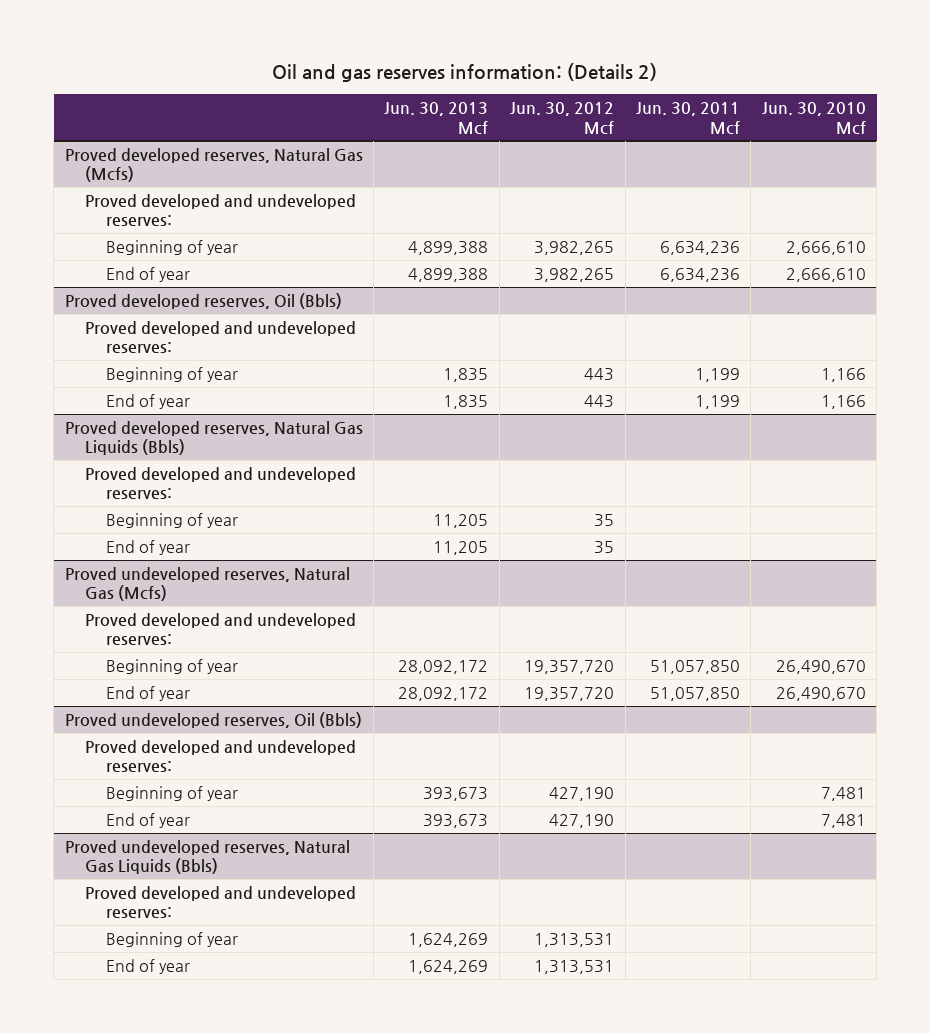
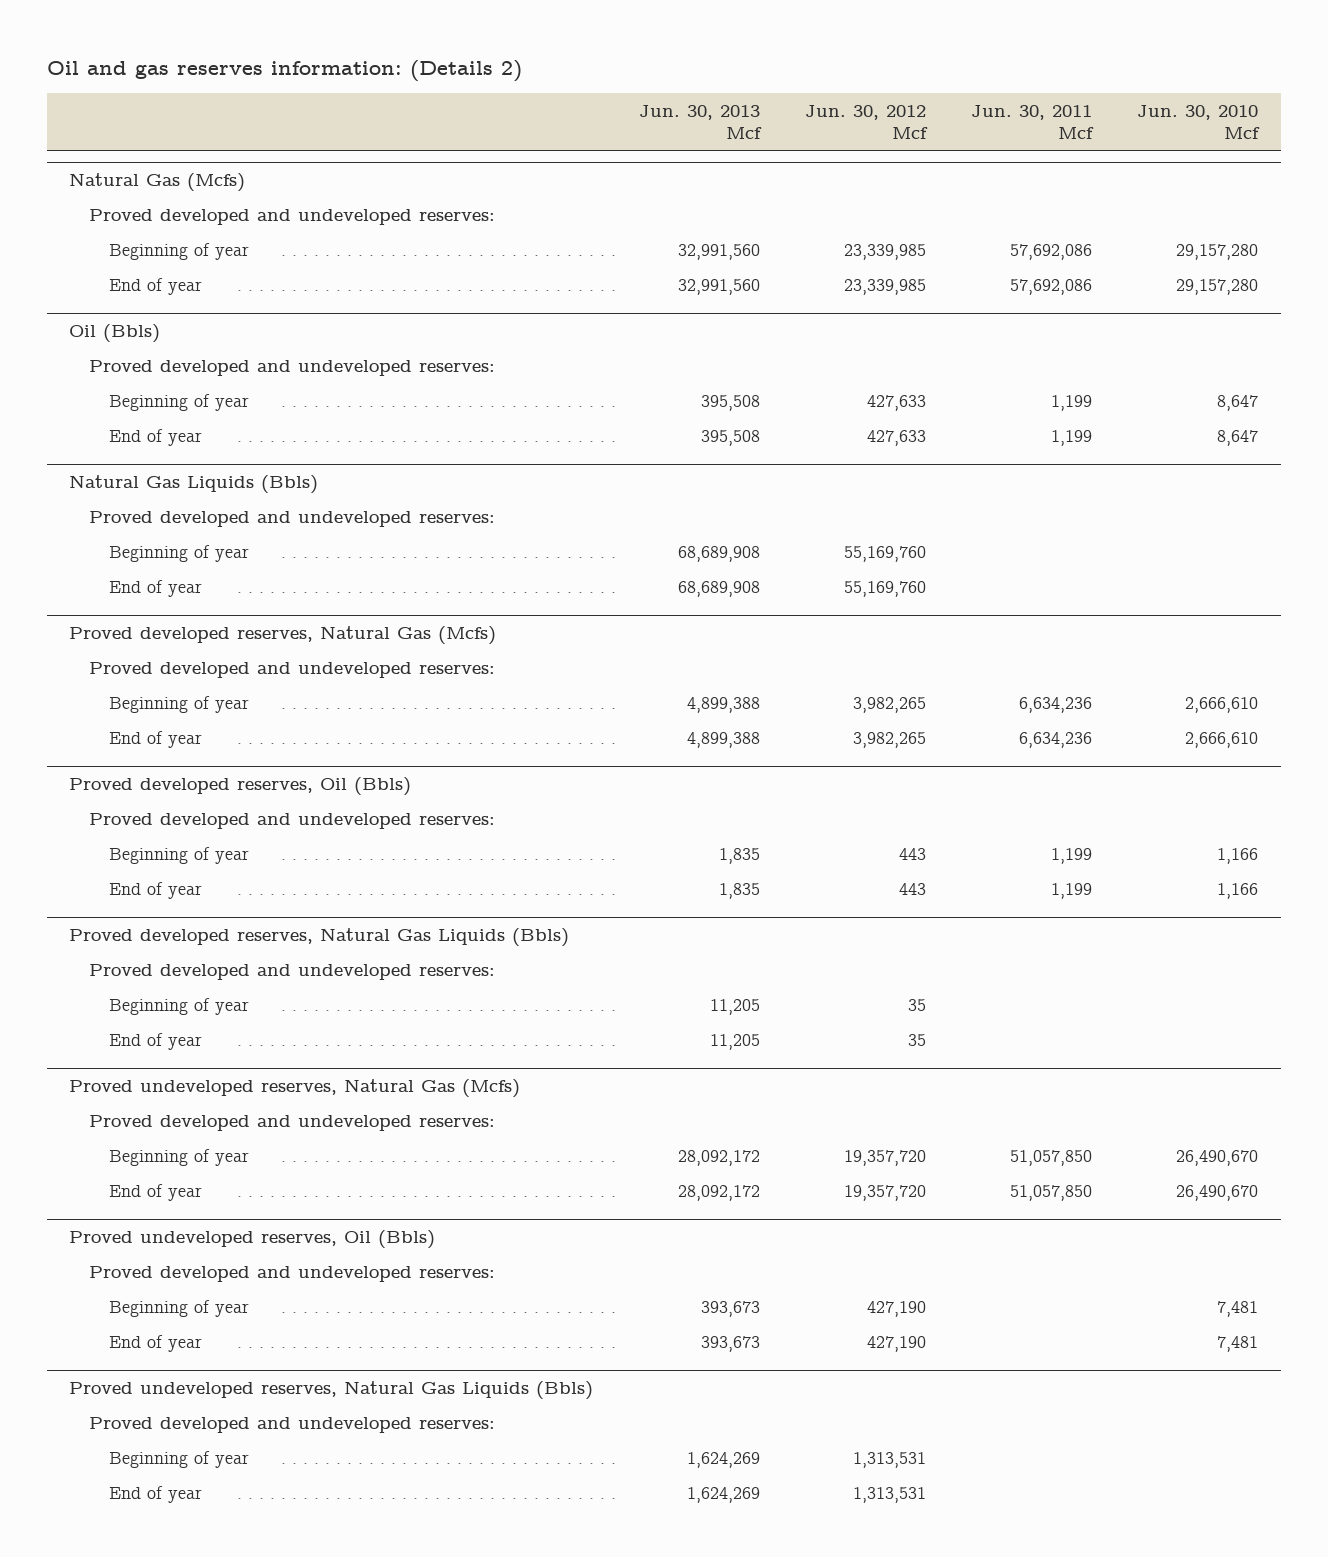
+ Natural Gas (Mcfs)
+ Proved developed and undeveloped reserves:
+ Beginning of year | 32,991,560 | 23,339,985 | 57,692,086 | 29,157,280
+ End of year | 32,991,560 | 23,339,985 | 57,692,086 | 29,157,280
+ Oil (Bbls)
+ Proved developed and undeveloped reserves:
+ Beginning of year | 395,508 | 427,633 | 1,199 | 8,647
+ End of year | 395,508 | 427,633 | 1,199 | 8,647
+ Natural Gas Liquids (Bbls)
+ Proved developed and undeveloped reserves:
+ Beginning of year | 68,689,908 | 55,169,760 | |
+ End of year | 68,689,908 | 55,169,760 | |

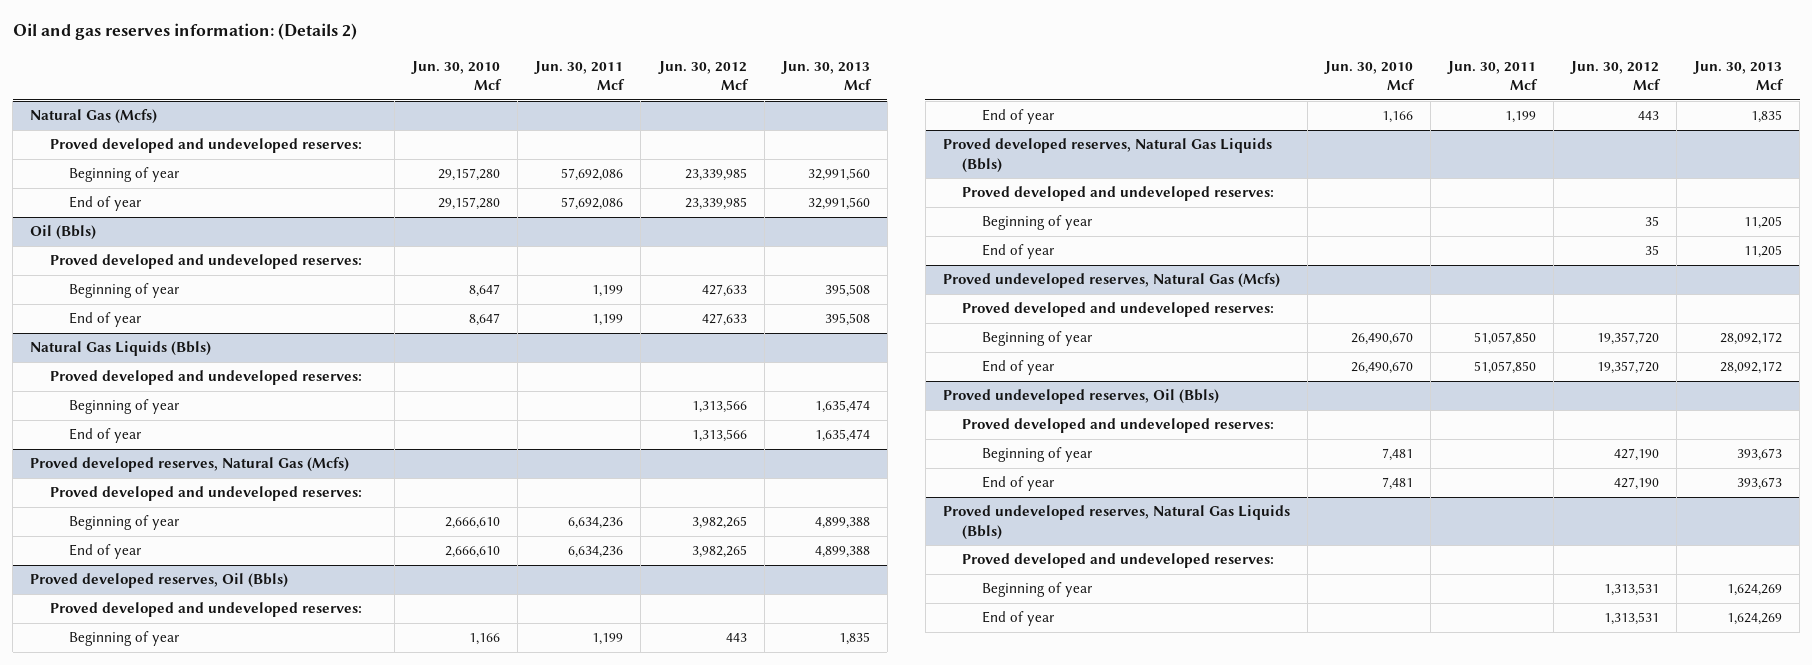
- | Jun. 30, 2013 Mcf | Jun. 30, 2012 Mcf | Jun. 30, 2011 Mcf | Jun. 30, 2010 Mcf
+ | Jun. 30, 2010 Mcf | Jun. 30, 2011 Mcf | Jun. 30, 2012 Mcf | Jun. 30, 2013 Mcf
@ Natural Gas Liquids (Bbls)
- Beginning of year | 68,689,908 | 55,169,760 | |
- End of year | 68,689,908 | 55,169,760 | |
+ Beginning of year | | | 1,313,566 | 1,635,474
+ End of year | | | 1,313,566 | 1,635,474

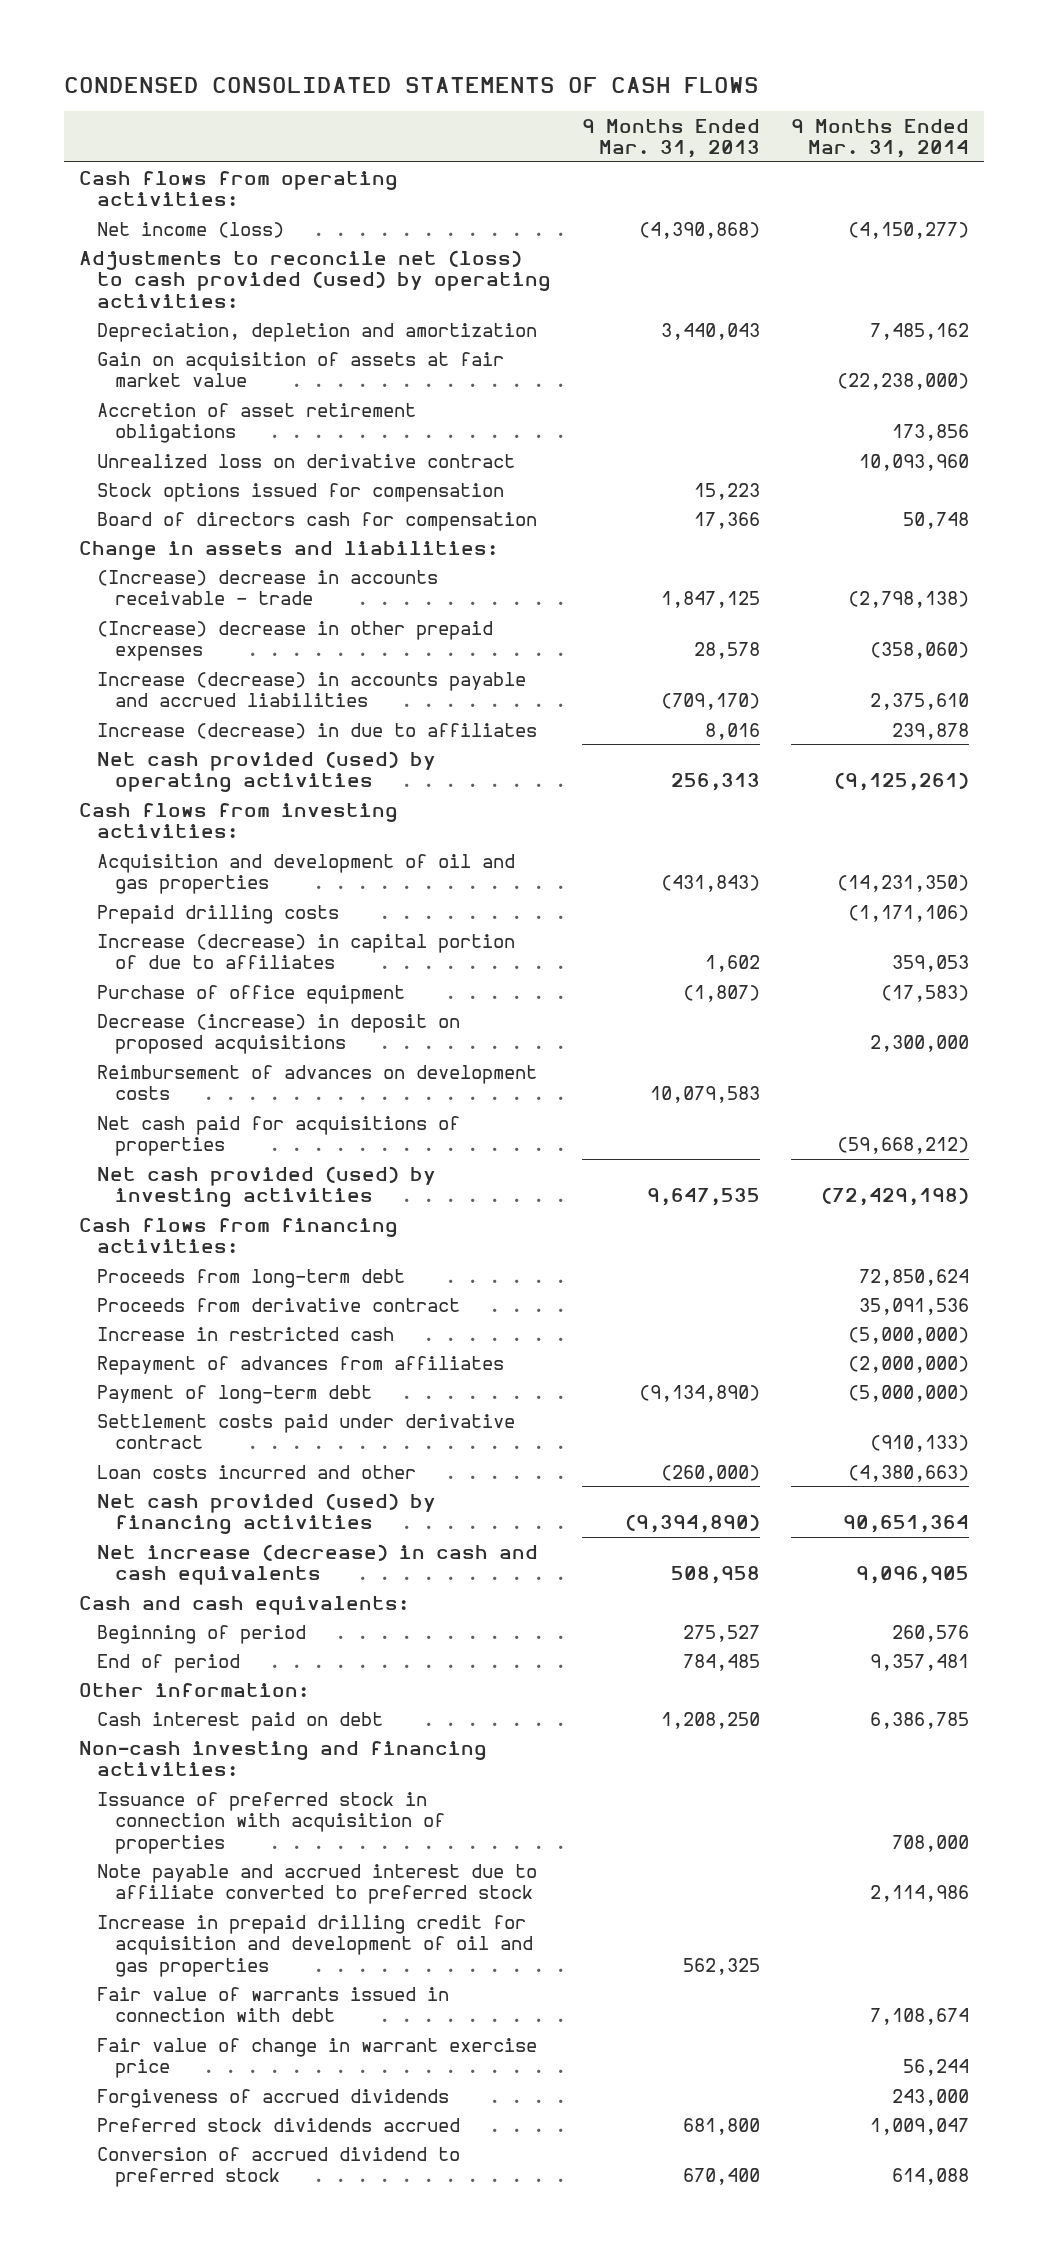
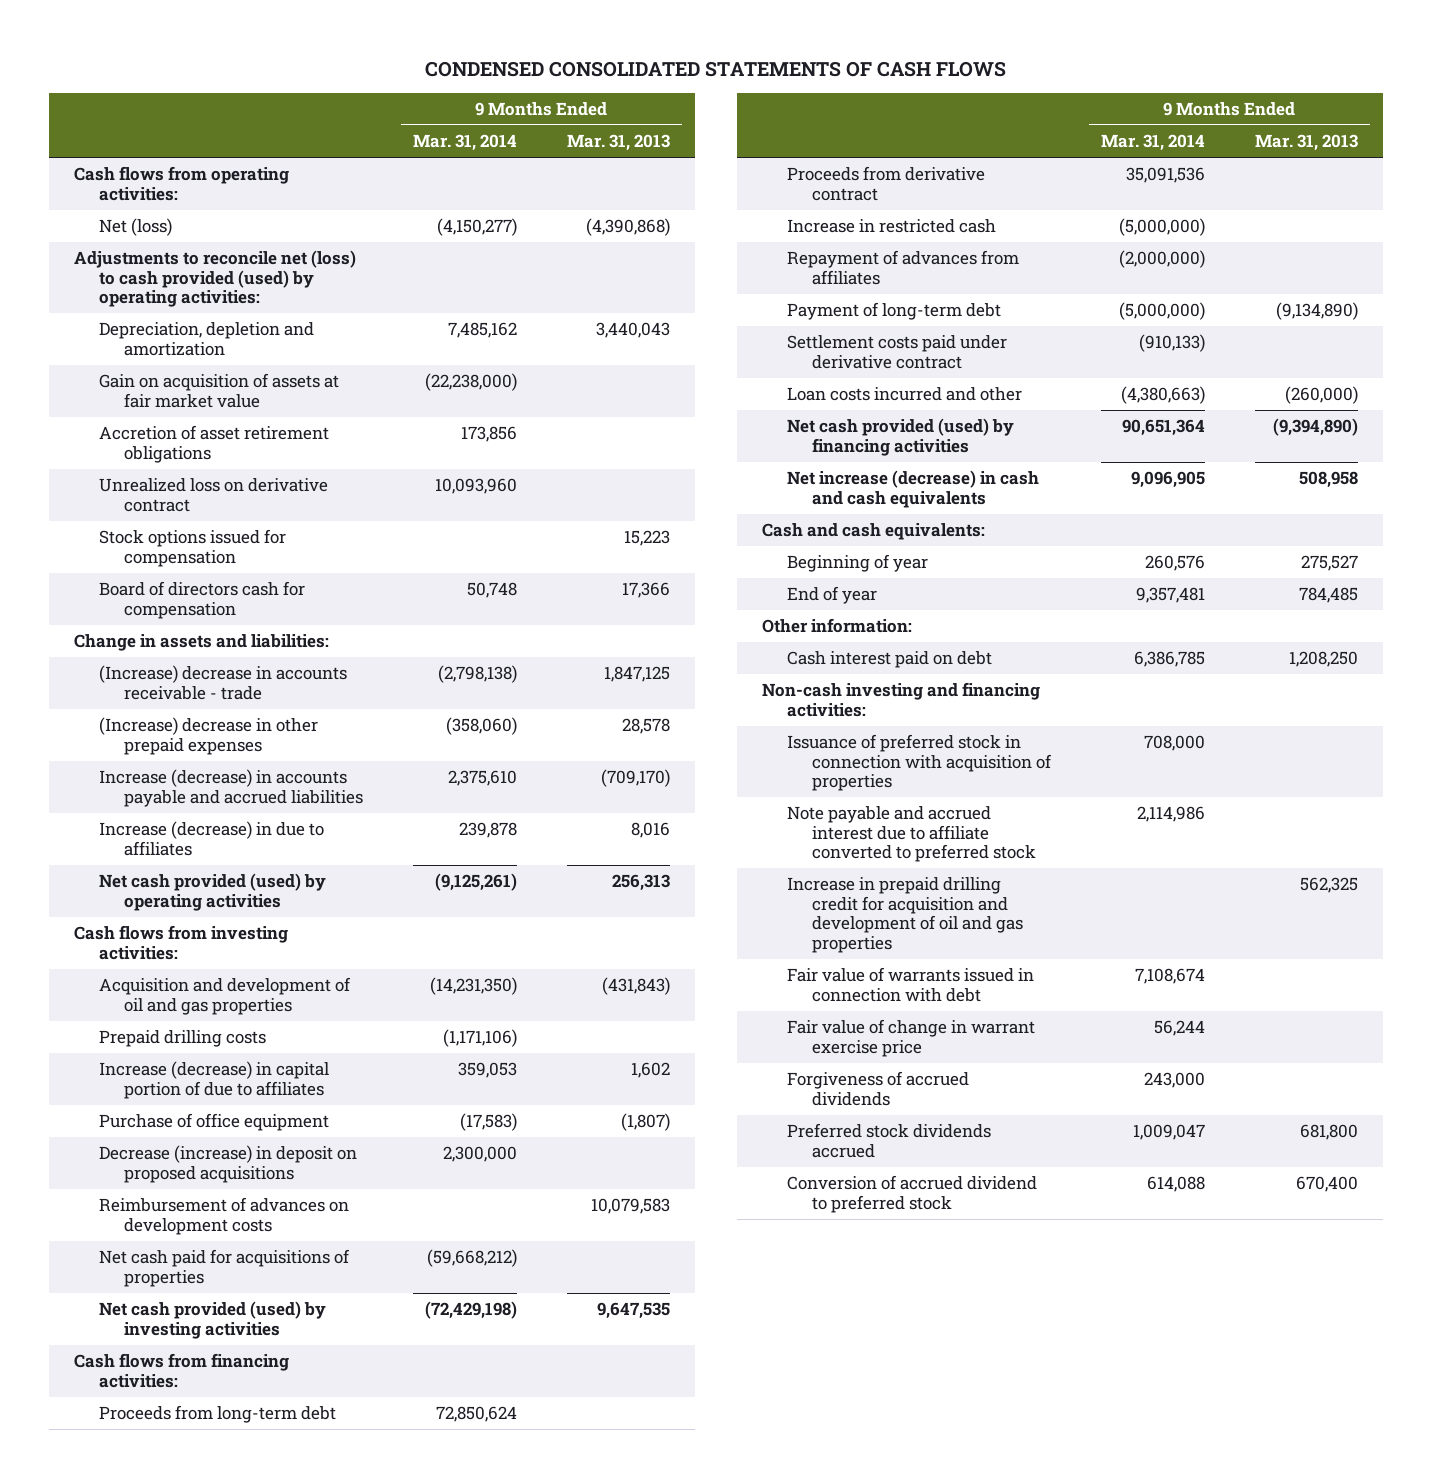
- | 9 Months Ended Mar. 31, 2013 | 9 Months Ended Mar. 31, 2014
+ | 9 Months Ended Mar. 31, 2014 | 9 Months Ended Mar. 31, 2013
- Net income (loss) | (4,390,868) | (4,150,277)
+ Net (loss) | (4,150,277) | (4,390,868)
- Beginning of period | 275,527 | 260,576
- End of period | 784,485 | 9,357,481
+ Beginning of year | 260,576 | 275,527
+ End of year | 9,357,481 | 784,485

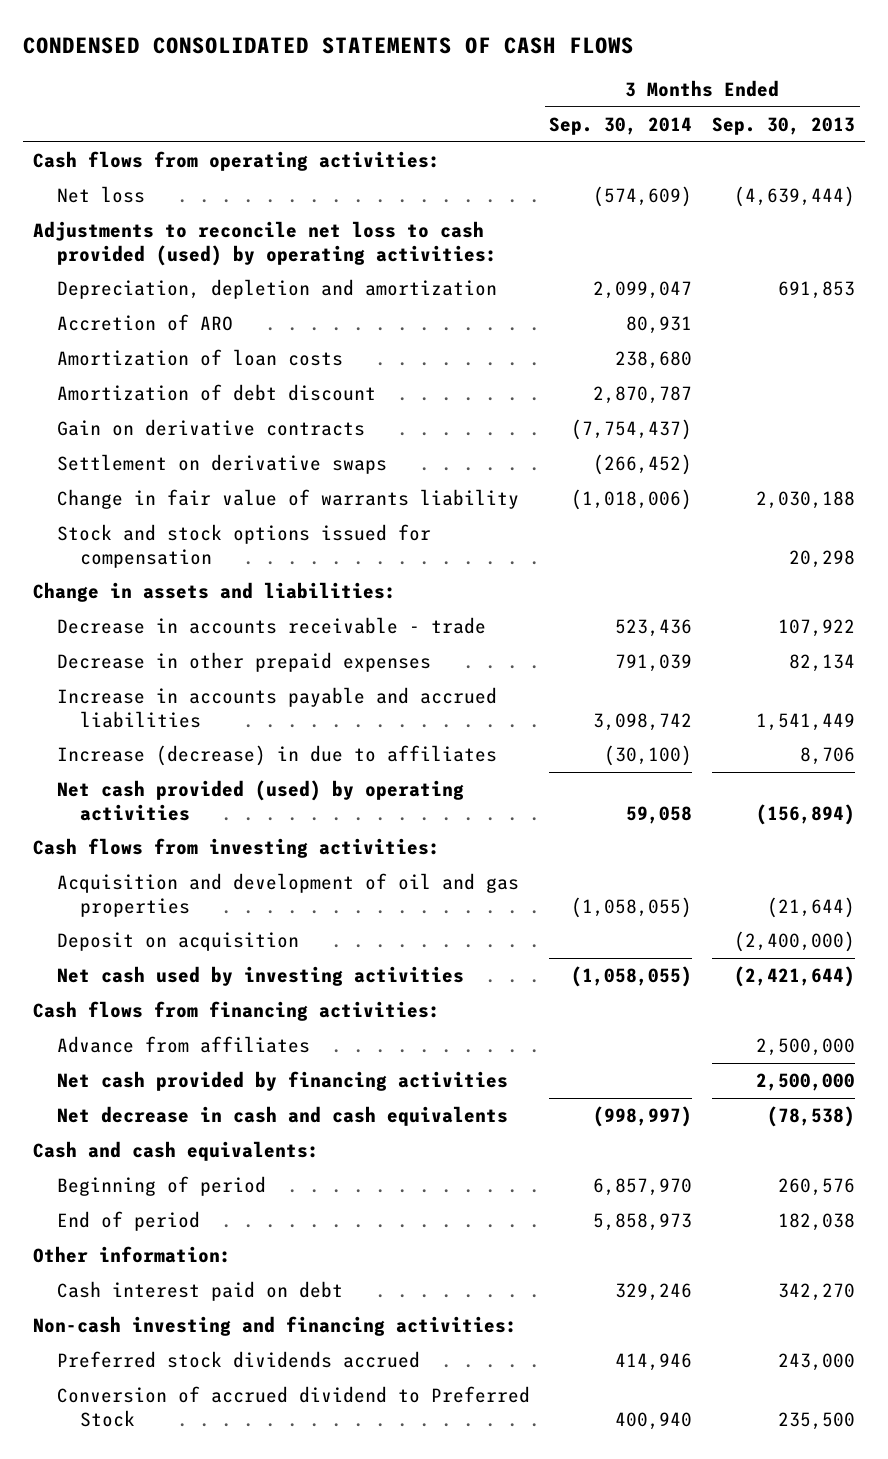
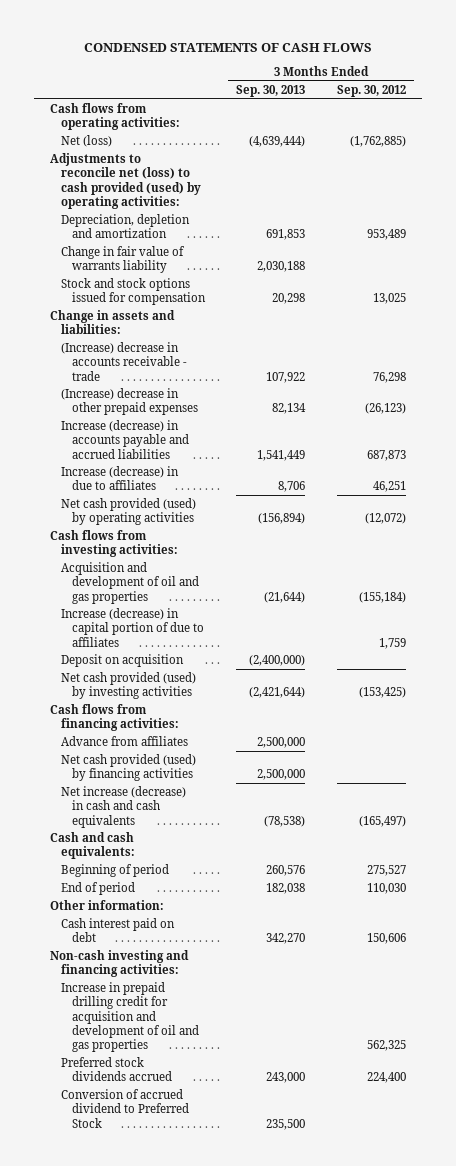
- CONDENSED CONSOLIDATED STATEMENTS OF CASH FLOWS
+ CONDENSED STATEMENTS OF CASH FLOWS
- | 3 Months Ended Sep. 30, 2014 | 3 Months Ended Sep. 30, 2013
+ | 3 Months Ended Sep. 30, 2013 | 3 Months Ended Sep. 30, 2012
- Net loss | (574,609) | (4,639,444)
- Adjustments to reconcile net loss to cash provided (used) by operating activities:
+ Net (loss) | (4,639,444) | (1,762,885)
+ Adjustments to reconcile net (loss) to cash provided (used) by operating activities:
- Accretion of ARO | 80,931 |
- Amortization of loan costs | 238,680 |
- Amortization of debt discount | 2,870,787 |
- Gain on derivative contracts | (7,754,437) |
- Settlement on derivative swaps | (266,452) |
- Decrease in accounts receivable - trade | 523,436 | 107,922
- Decrease in other prepaid expenses | 791,039 | 82,134
- Increase in accounts payable and accrued liabilities | 3,098,742 | 1,541,449
+ (Increase) decrease in accounts receivable - trade | 107,922 | 76,298
+ (Increase) decrease in other prepaid expenses | 82,134 | (26,123)
+ Increase (decrease) in accounts payable and accrued liabilities | 1,541,449 | 687,873
+ Increase (decrease) in capital portion of due to affiliates | | 1,759
- Net cash used by investing activities | (1,058,055) | (2,421,644)
+ Net cash provided (used) by investing activities | (2,421,644) | (153,425)
- Net cash provided by financing activities | | 2,500,000
- Net decrease in cash and cash equivalents | (998,997) | (78,538)
+ Net cash provided (used) by financing activities | 2,500,000 |
+ Net increase (decrease) in cash and cash equivalents | (78,538) | (165,497)
+ Increase in prepaid drilling credit for acquisition and development of oil and gas properties | | 562,325

